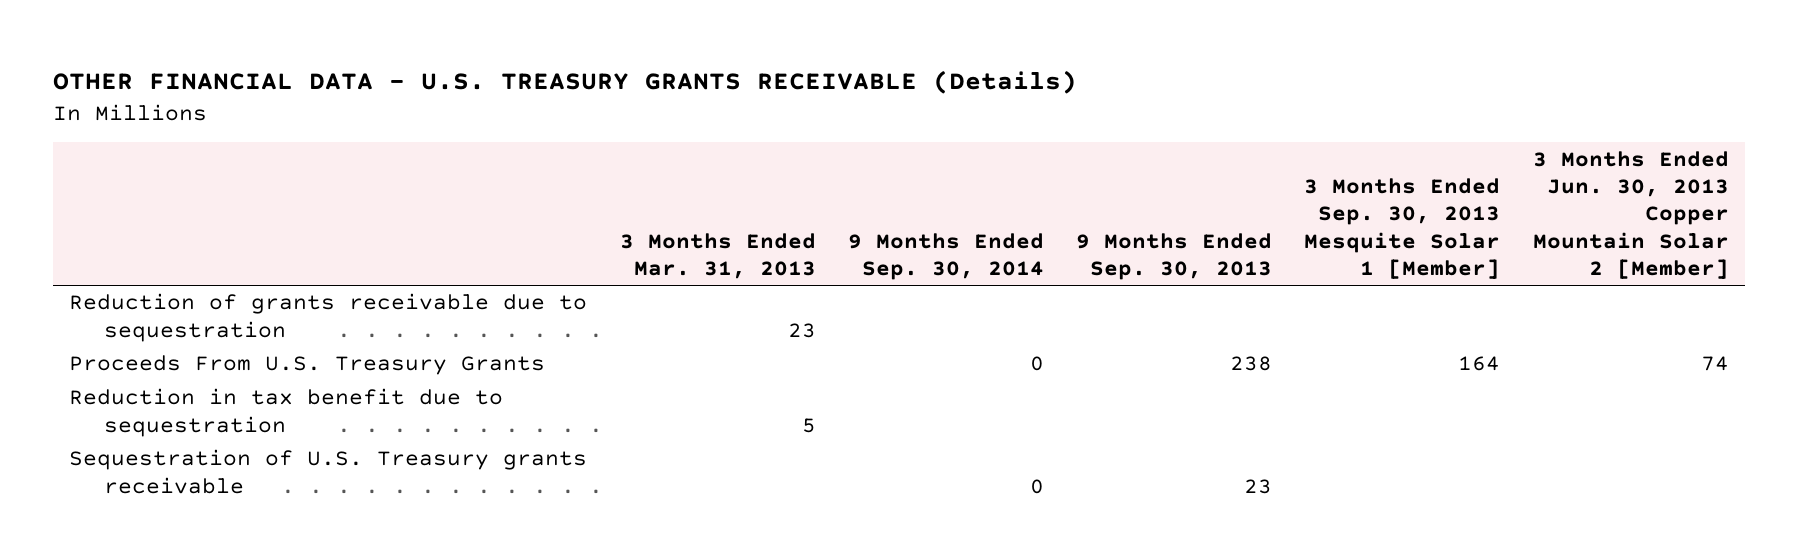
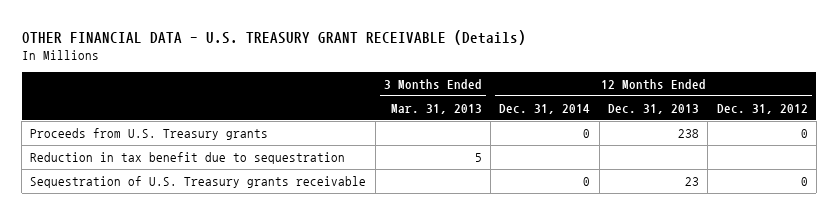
- OTHER FINANCIAL DATA - U.S. TREASURY GRANTS RECEIVABLE (Details)
+ OTHER FINANCIAL DATA - U.S. TREASURY GRANT RECEIVABLE (Details)
- | 3 Months Ended Mar. 31, 2013 | 9 Months Ended Sep. 30, 2014 | 9 Months Ended Sep. 30, 2013 | 3 Months Ended Sep. 30, 2013 Mesquite Solar 1 [Member] | 3 Months Ended Jun. 30, 2013 Copper Mountain Solar 2 [Member]
+ | 3 Months Ended Mar. 31, 2013 | 12 Months Ended Dec. 31, 2014 | 12 Months Ended Dec. 31, 2013 | 12 Months Ended Dec. 31, 2012
- Reduction of grants receivable due to sequestration | 23 | | | |
- Proceeds From U.S. Treasury Grants | | 0 | 238 | 164 | 74
+ Proceeds from U.S. Treasury grants | | 0 | 238 | 0

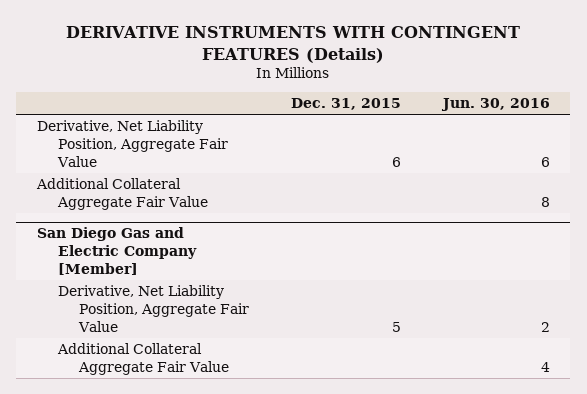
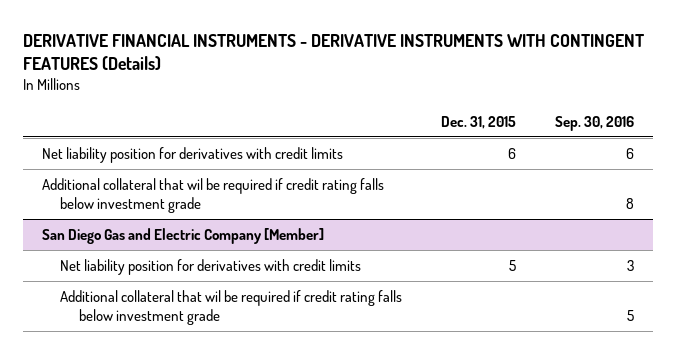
- DERIVATIVE INSTRUMENTS WITH CONTINGENT FEATURES (Details)
+ DERIVATIVE FINANCIAL INSTRUMENTS - DERIVATIVE INSTRUMENTS WITH CONTINGENT FEATURES (Details)
- | Dec. 31, 2015 | Jun. 30, 2016
+ | Dec. 31, 2015 | Sep. 30, 2016
- Derivative, Net Liability Position, Aggregate Fair Value | 6 | 6
- Additional Collateral Aggregate Fair Value | | 8
+ Net liability position for derivatives with credit limits | 6 | 6
+ Additional collateral that wil be required if credit rating falls below investment grade | | 8
@ San Diego Gas and Electric Company [Member]
- Derivative, Net Liability Position, Aggregate Fair Value | 5 | 2
- Additional Collateral Aggregate Fair Value | | 4
+ Net liability position for derivatives with credit limits | 5 | 3
+ Additional collateral that wil be required if credit rating falls below investment grade | | 5

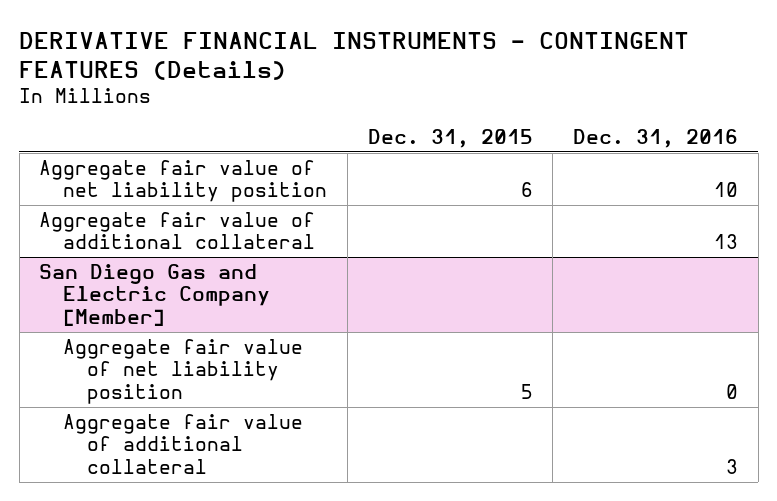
- DERIVATIVE FINANCIAL INSTRUMENTS - DERIVATIVE INSTRUMENTS WITH CONTINGENT FEATURES (Details)
+ DERIVATIVE FINANCIAL INSTRUMENTS - CONTINGENT FEATURES (Details)
- | Dec. 31, 2015 | Sep. 30, 2016
+ | Dec. 31, 2015 | Dec. 31, 2016
- Net liability position for derivatives with credit limits | 6 | 6
- Additional collateral that wil be required if credit rating falls below investment grade | | 8
+ Aggregate fair value of net liability position | 6 | 10
+ Aggregate fair value of additional collateral | | 13
@ San Diego Gas and Electric Company [Member]
- Net liability position for derivatives with credit limits | 5 | 3
- Additional collateral that wil be required if credit rating falls below investment grade | | 5
+ Aggregate fair value of net liability position | 5 | 0
+ Aggregate fair value of additional collateral | | 3

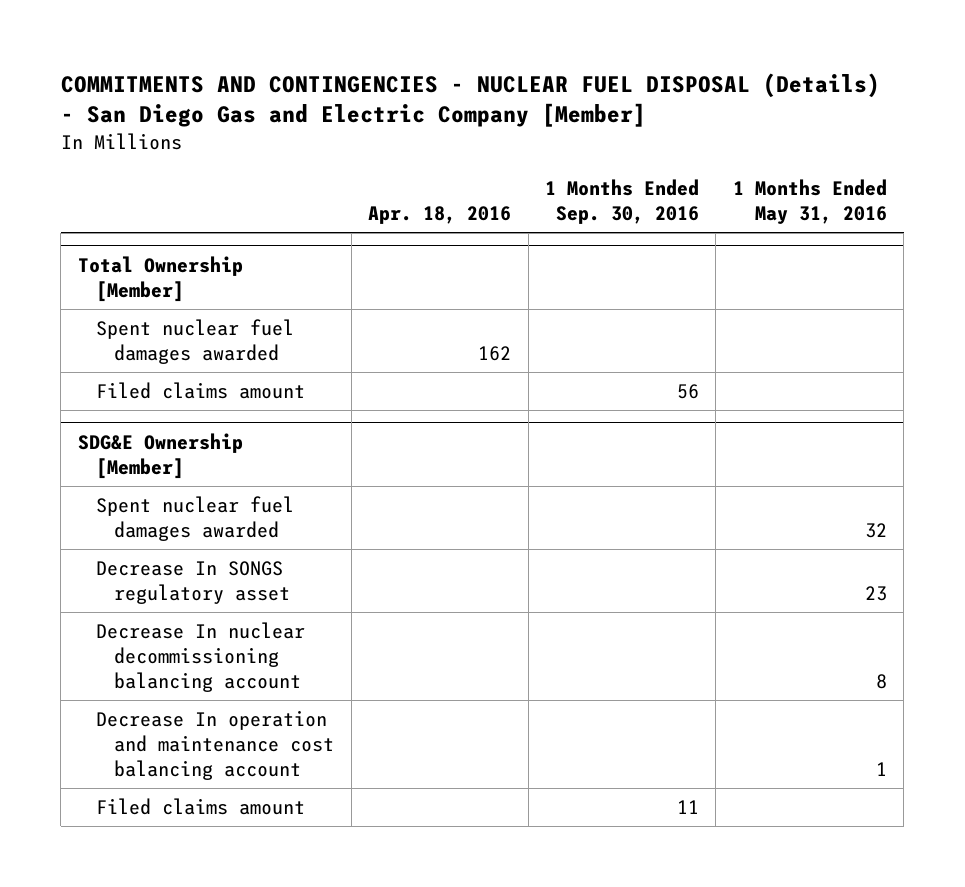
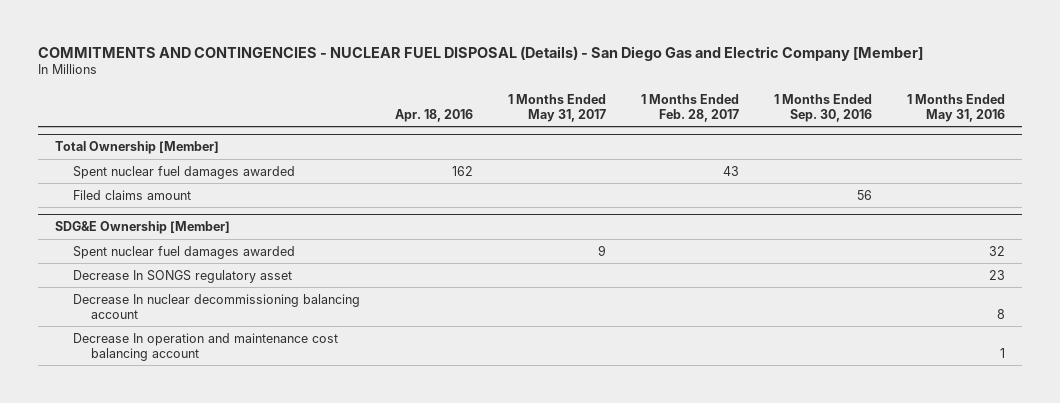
- | Apr. 18, 2016 | 1 Months Ended Sep. 30, 2016 | 1 Months Ended May 31, 2016
+ | Apr. 18, 2016 | 1 Months Ended May 31, 2017 | 1 Months Ended Feb. 28, 2017 | 1 Months Ended Sep. 30, 2016 | 1 Months Ended May 31, 2016
@ SDG&E Ownership [Member]
- Filed claims amount | | 11 |

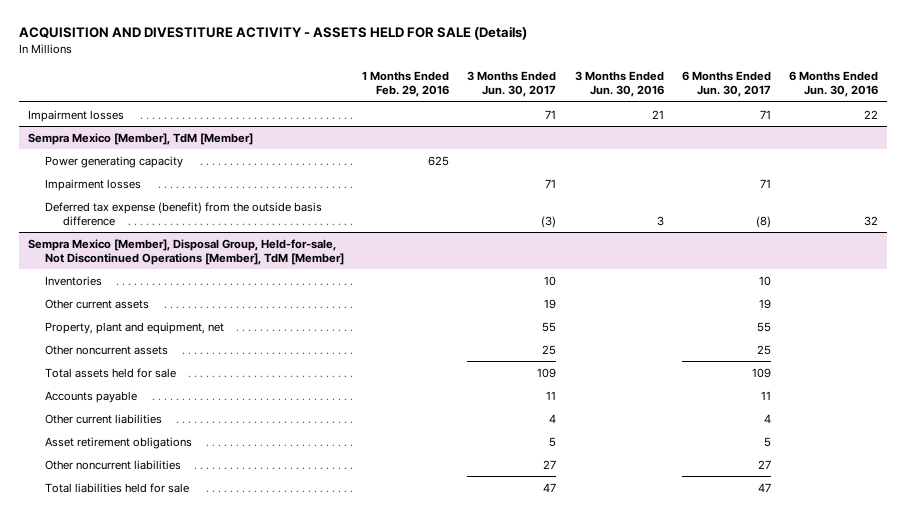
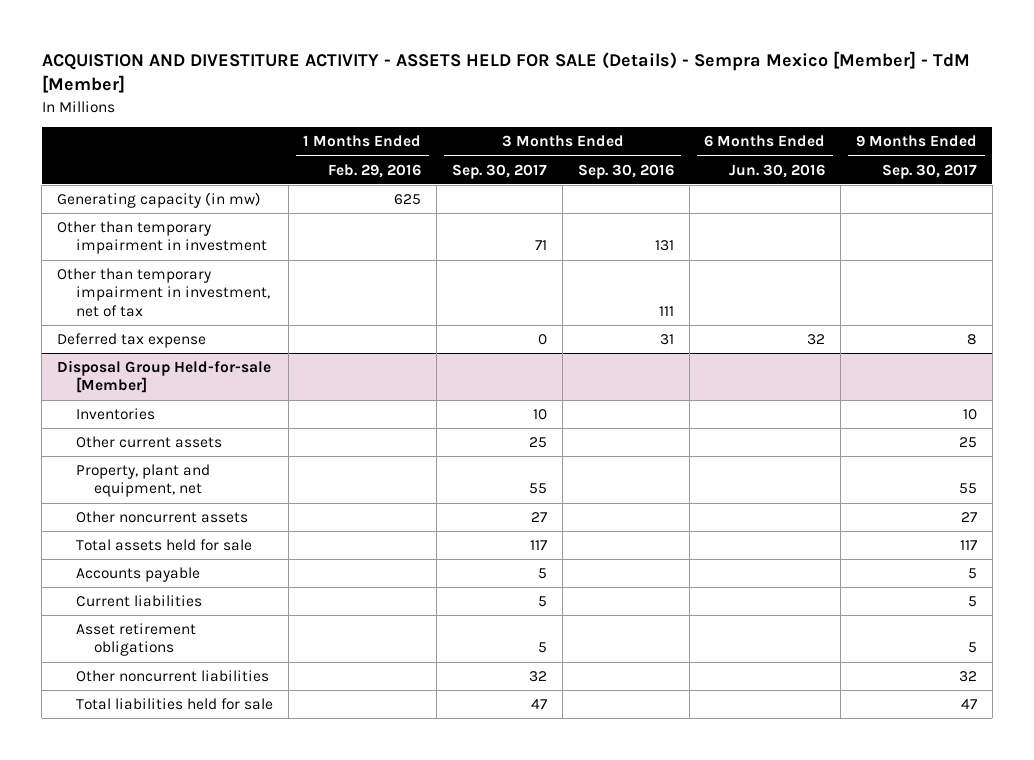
- ACQUISITION AND DIVESTITURE ACTIVITY - ASSETS HELD FOR SALE (Details)
+ ACQUISTION AND DIVESTITURE ACTIVITY - ASSETS HELD FOR SALE (Details) - Sempra Mexico [Member] - TdM [Member]
- | 1 Months Ended Feb. 29, 2016 | 3 Months Ended Jun. 30, 2017 | 3 Months Ended Jun. 30, 2016 | 6 Months Ended Jun. 30, 2017 | 6 Months Ended Jun. 30, 2016
+ | 1 Months Ended Feb. 29, 2016 | 3 Months Ended Sep. 30, 2017 | 3 Months Ended Sep. 30, 2016 | 6 Months Ended Jun. 30, 2016 | 9 Months Ended Sep. 30, 2017
- Impairment losses | | 71 | 21 | 71 | 22
- Sempra Mexico [Member], TdM [Member]
- Power generating capacity | 625 | | | |
- Impairment losses | | 71 | | 71 |
- Deferred tax expense (benefit) from the outside basis difference | | (3) | 3 | (8) | 32
- Sempra Mexico [Member], Disposal Group, Held-for-sale, Not Discontinued Operations [Member], TdM [Member]
+ Generating capacity (in mw) | 625 | | | |
+ Other than temporary impairment in investment | | 71 | 131 | |
+ Other than temporary impairment in investment, net of tax | | | 111 | |
+ Deferred tax expense | | 0 | 31 | 32 | 8
+ Disposal Group Held-for-sale [Member]
- Other current liabilities | | 4 | | 4 |
+ Current liabilities | | 5 | | | 5

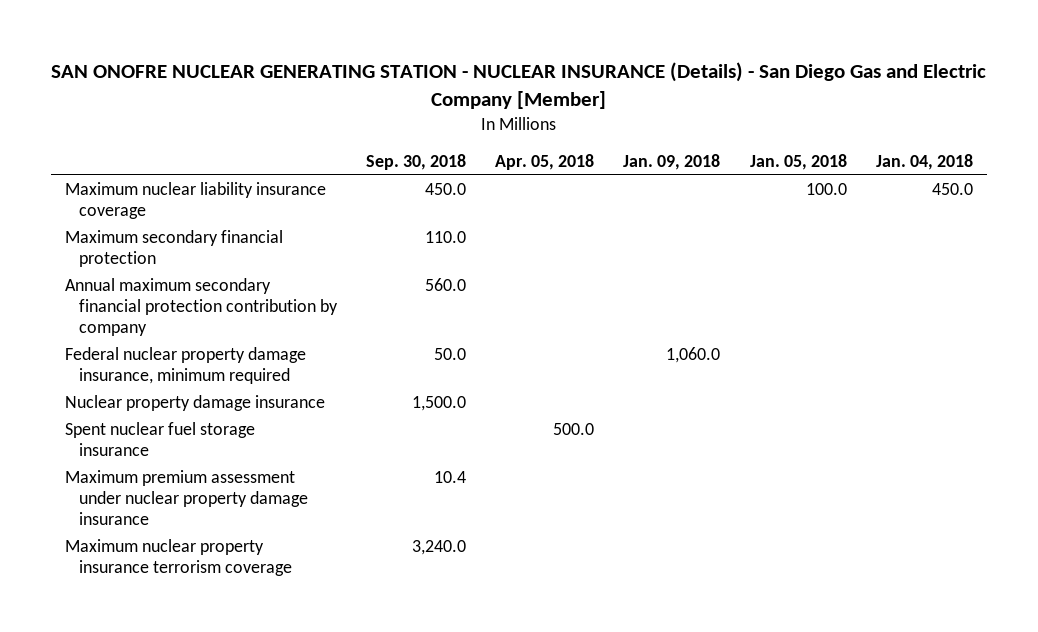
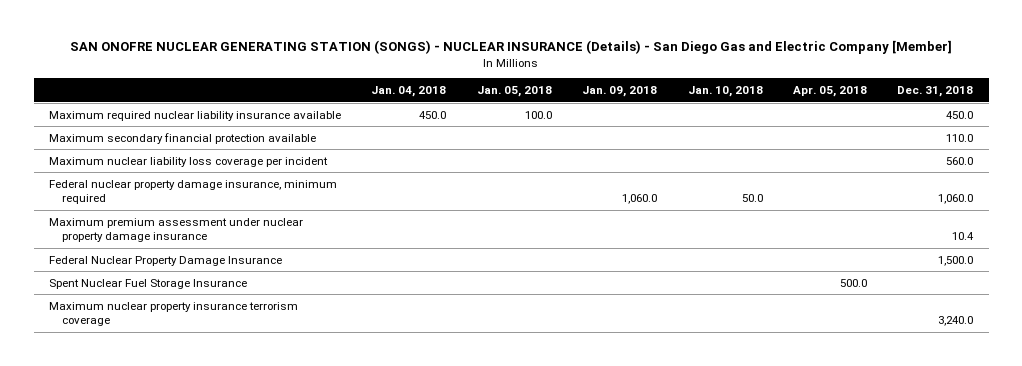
- SAN ONOFRE NUCLEAR GENERATING STATION - NUCLEAR INSURANCE (Details) - San Diego Gas and Electric Company [Member]
+ SAN ONOFRE NUCLEAR GENERATING STATION (SONGS) - NUCLEAR INSURANCE (Details) - San Diego Gas and Electric Company [Member]
- | Sep. 30, 2018 | Apr. 05, 2018 | Jan. 09, 2018 | Jan. 05, 2018 | Jan. 04, 2018
+ | Jan. 04, 2018 | Jan. 05, 2018 | Jan. 09, 2018 | Jan. 10, 2018 | Apr. 05, 2018 | Dec. 31, 2018
- Maximum nuclear liability insurance coverage | 450.0 | | | 100.0 | 450.0
- Maximum secondary financial protection | 110.0 | | | |
- Annual maximum secondary financial protection contribution by company | 560.0 | | | |
+ Maximum required nuclear liability insurance available | 450.0 | 100.0 | | | | 450.0
+ Maximum secondary financial protection available | | | | | | 110.0
+ Maximum nuclear liability loss coverage per incident | | | | | | 560.0
- Nuclear property damage insurance | 1,500.0 | | | |
- Spent nuclear fuel storage insurance | | 500.0 | | |
+ Federal Nuclear Property Damage Insurance | | | | | | 1,500.0
+ Spent Nuclear Fuel Storage Insurance | | | | | 500.0 |

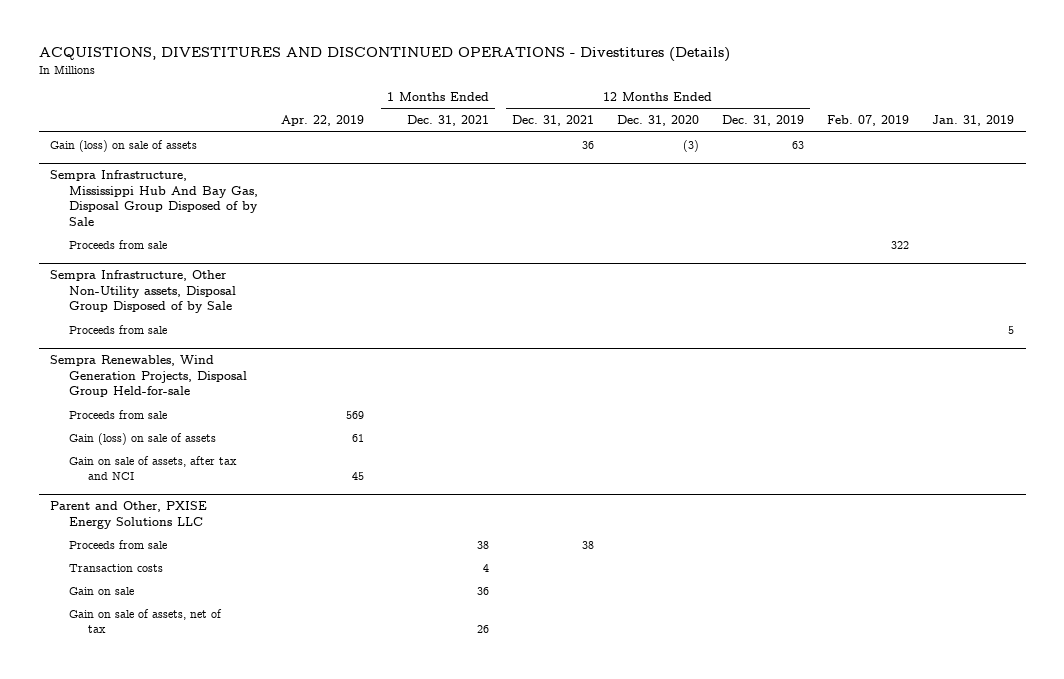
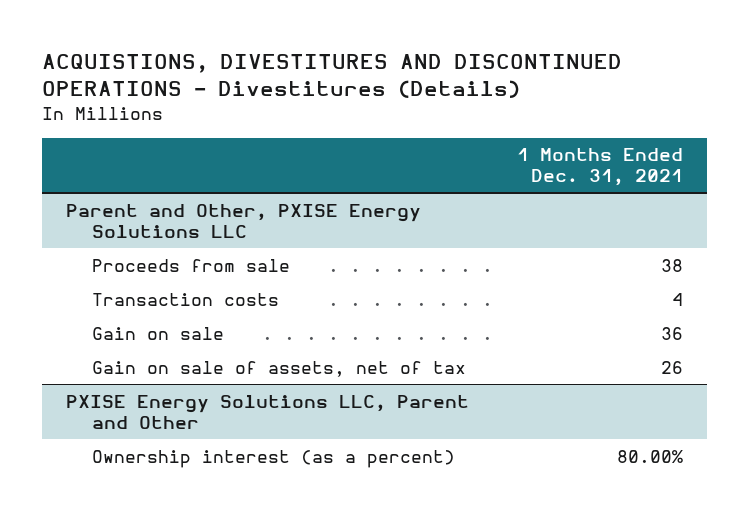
- | Apr. 22, 2019 | 1 Months Ended Dec. 31, 2021 | 12 Months Ended Dec. 31, 2021 | 12 Months Ended Dec. 31, 2020 | 12 Months Ended Dec. 31, 2019 | Feb. 07, 2019 | Jan. 31, 2019
+ | 1 Months Ended Dec. 31, 2021
- Gain (loss) on sale of assets | | | 36 | (3) | 63 | |
- Sempra Infrastructure, Mississippi Hub And Bay Gas, Disposal Group Disposed of by Sale
- Proceeds from sale | | | | | | 322 |
- Sempra Infrastructure, Other Non-Utility assets, Disposal Group Disposed of by Sale
- Proceeds from sale | | | | | | | 5
- Sempra Renewables, Wind Generation Projects, Disposal Group Held-for-sale
- Proceeds from sale | 569 | | | | | |
- Gain (loss) on sale of assets | 61 | | | | | |
- Gain on sale of assets, after tax and NCI | 45 | | | | | |
+ PXISE Energy Solutions LLC, Parent and Other
+ Ownership interest (as a percent) | 80.00%

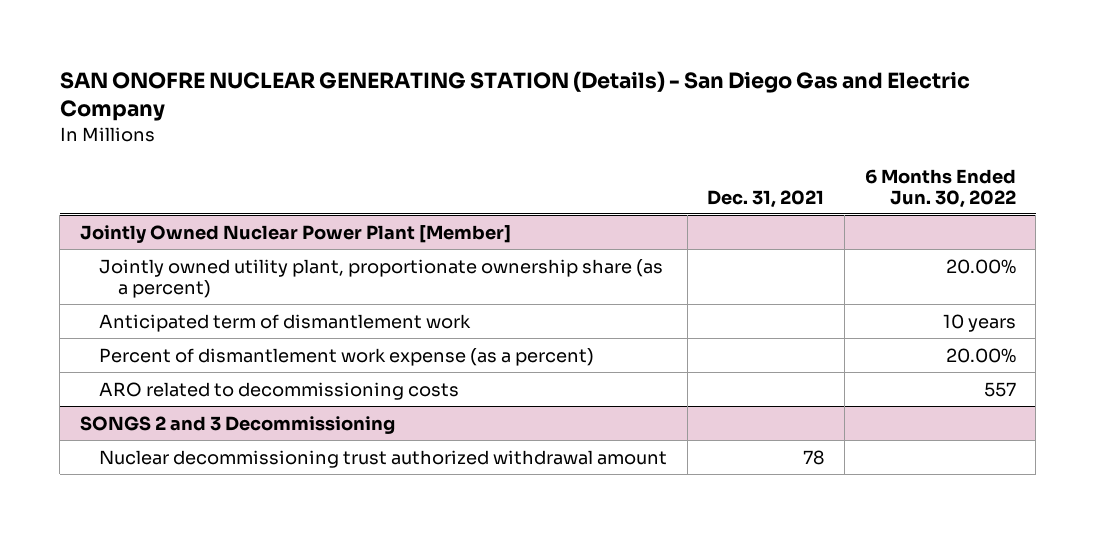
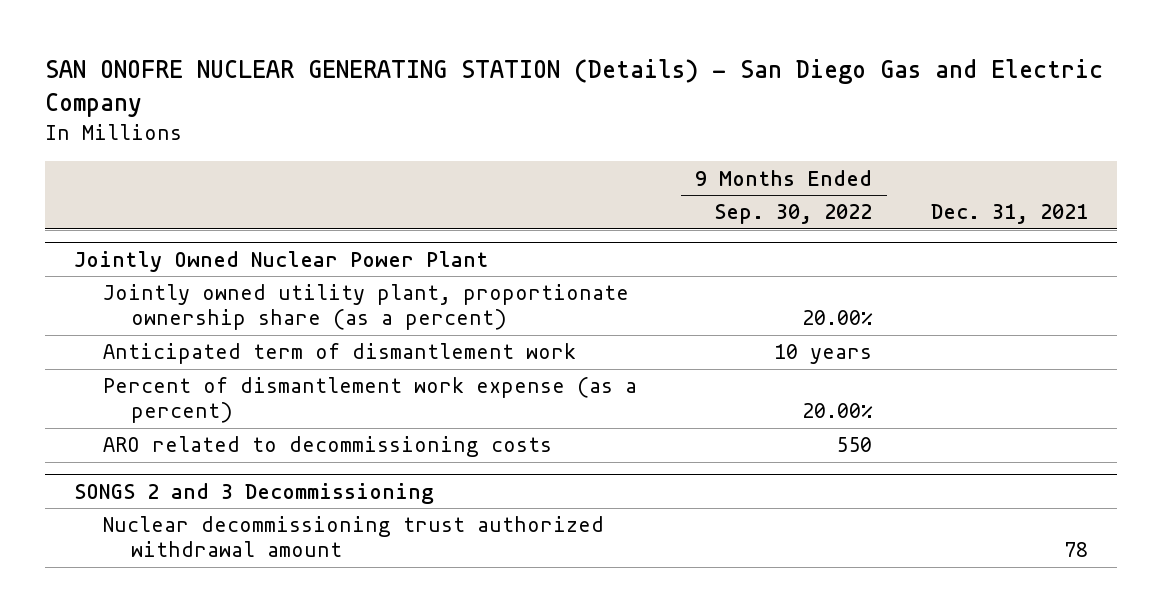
- | Dec. 31, 2021 | 6 Months Ended Jun. 30, 2022
+ | 9 Months Ended Sep. 30, 2022 | Dec. 31, 2021
- Jointly Owned Nuclear Power Plant [Member]
+ Jointly Owned Nuclear Power Plant

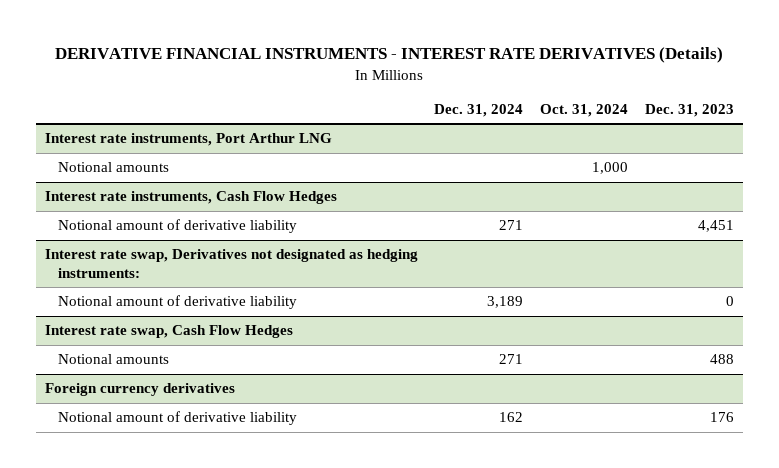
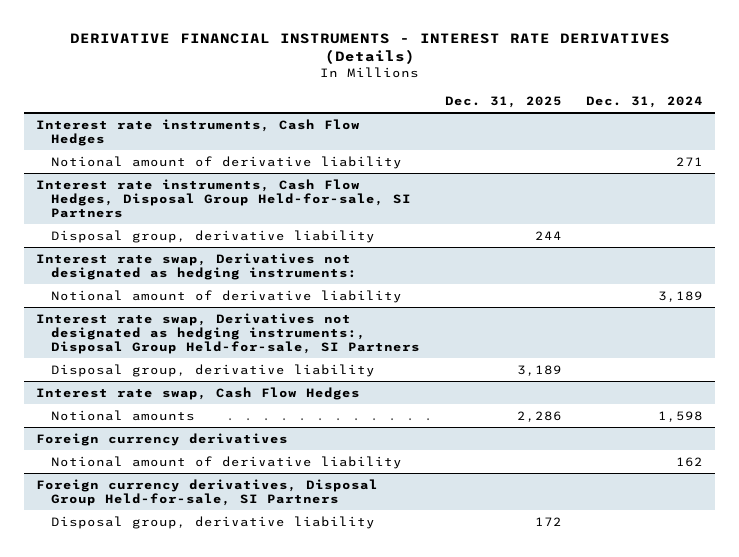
- | Dec. 31, 2024 | Oct. 31, 2024 | Dec. 31, 2023
+ | Dec. 31, 2025 | Dec. 31, 2024
- Interest rate instruments, Port Arthur LNG
- Notional amounts | | 1,000 |
+ Interest rate instruments, Cash Flow Hedges, Disposal Group Held-for-sale, SI Partners
+ Disposal group, derivative liability | 244 |
+ Interest rate swap, Derivatives not designated as hedging instruments:, Disposal Group Held-for-sale, SI Partners
+ Disposal group, derivative liability | 3,189 |
@ Interest rate swap, Cash Flow Hedges
- Notional amounts | 271 | | 488
+ Notional amounts | 2,286 | 1,598
+ Foreign currency derivatives, Disposal Group Held-for-sale, SI Partners
+ Disposal group, derivative liability | 172 |

